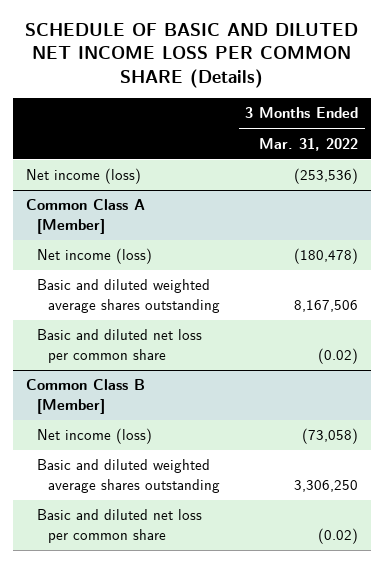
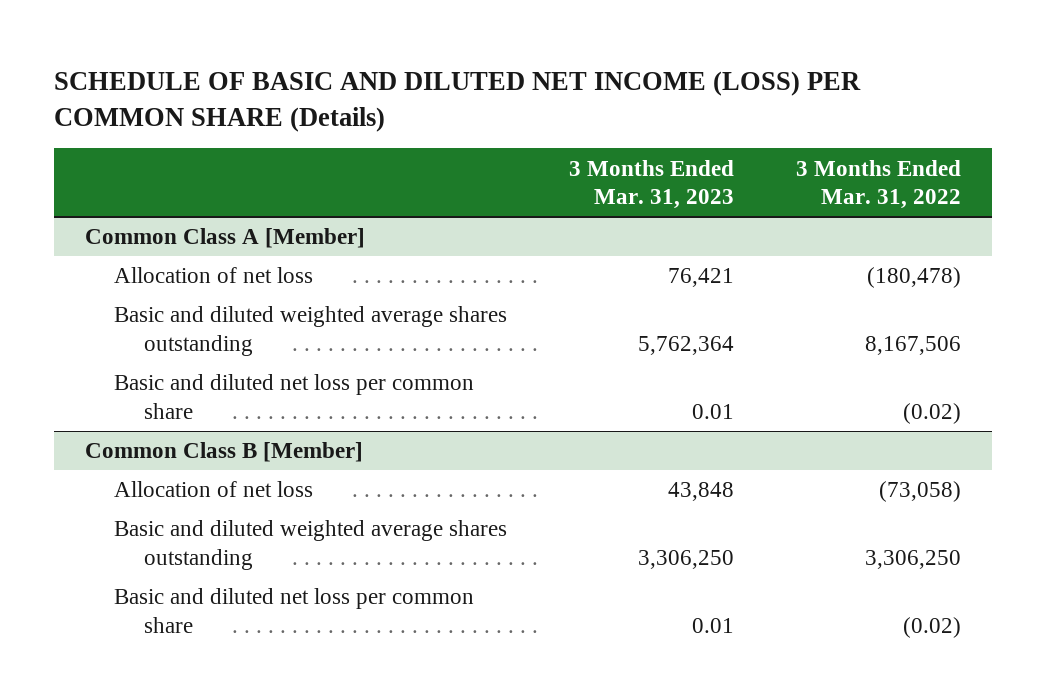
- SCHEDULE OF BASIC AND DILUTED NET INCOME LOSS PER COMMON SHARE (Details)
+ SCHEDULE OF BASIC AND DILUTED NET INCOME (LOSS) PER COMMON SHARE (Details)
- | 3 Months Ended Mar. 31, 2022
+ | 3 Months Ended Mar. 31, 2023 | 3 Months Ended Mar. 31, 2022
- Net income (loss) | (253,536)
@ Common Class A [Member]
- Net income (loss) | (180,478)
+ Allocation of net loss | 76,421 | (180,478)
@ Common Class B [Member]
- Net income (loss) | (73,058)
+ Allocation of net loss | 43,848 | (73,058)

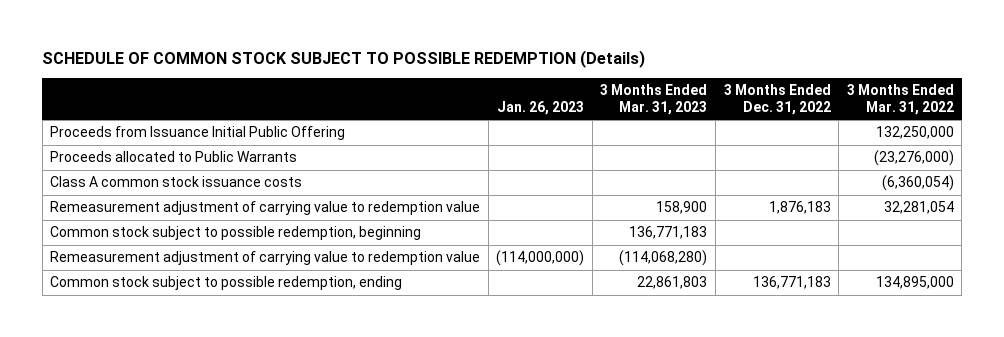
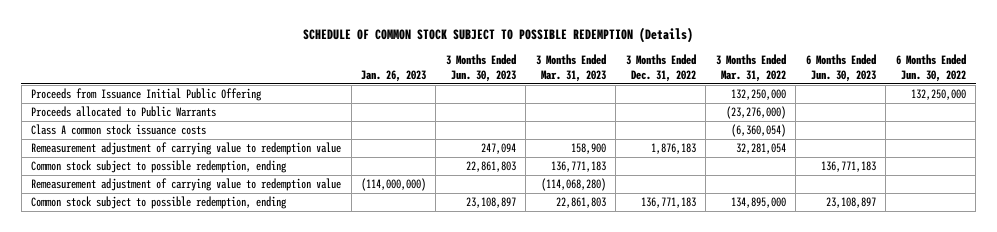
- | Jan. 26, 2023 | 3 Months Ended Mar. 31, 2023 | 3 Months Ended Dec. 31, 2022 | 3 Months Ended Mar. 31, 2022
+ | Jan. 26, 2023 | 3 Months Ended Jun. 30, 2023 | 3 Months Ended Mar. 31, 2023 | 3 Months Ended Dec. 31, 2022 | 3 Months Ended Mar. 31, 2022 | 6 Months Ended Jun. 30, 2023 | 6 Months Ended Jun. 30, 2022
- Common stock subject to possible redemption, beginning | | 136,771,183 | |
+ Common stock subject to possible redemption, ending | | 22,861,803 | 136,771,183 | | | 136,771,183 |

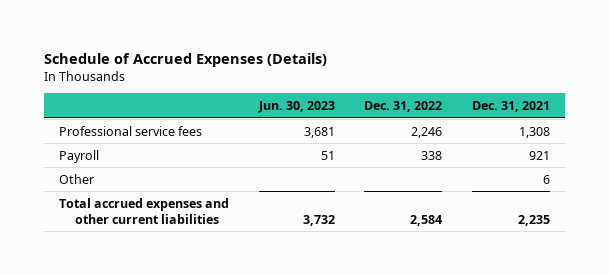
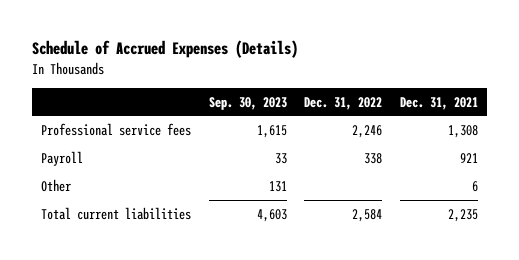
- | Jun. 30, 2023 | Dec. 31, 2022 | Dec. 31, 2021
+ | Sep. 30, 2023 | Dec. 31, 2022 | Dec. 31, 2021
- Total accrued expenses and other current liabilities | 3,732 | 2,584 | 2,235
+ Total current liabilities | 4,603 | 2,584 | 2,235

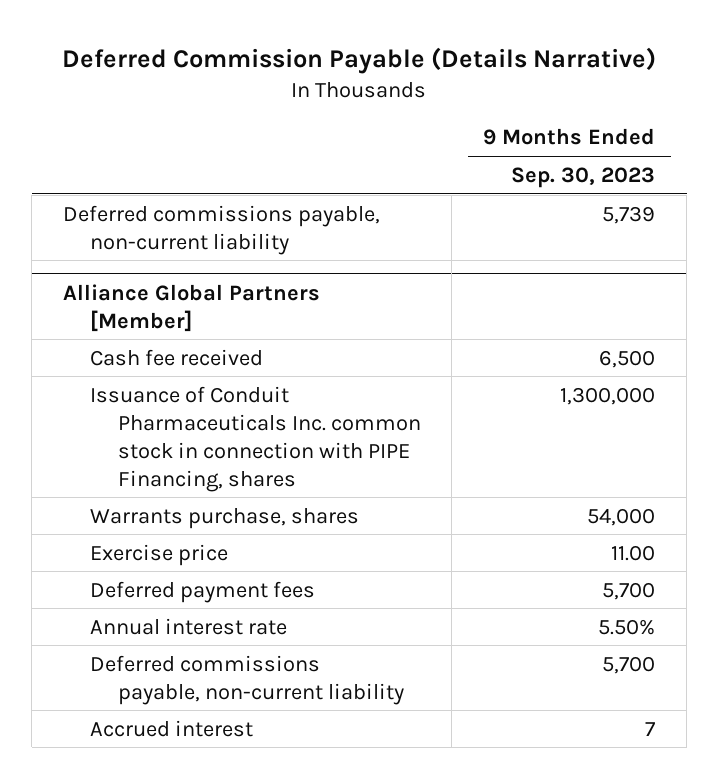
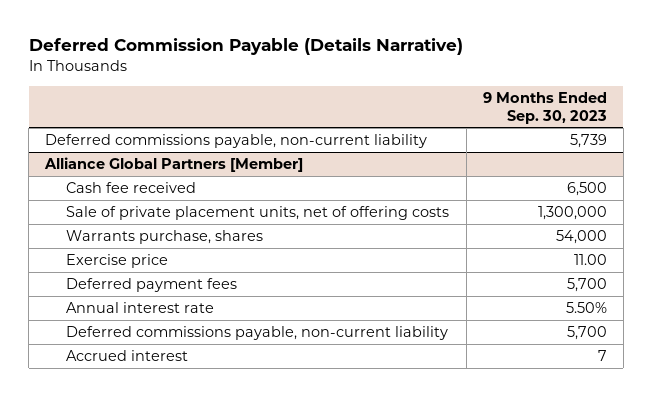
@ Alliance Global Partners [Member]
- Issuance of Conduit Pharmaceuticals Inc. common stock in connection with PIPE Financing, shares | 1,300,000
+ Sale of private placement units, net of offering costs | 1,300,000

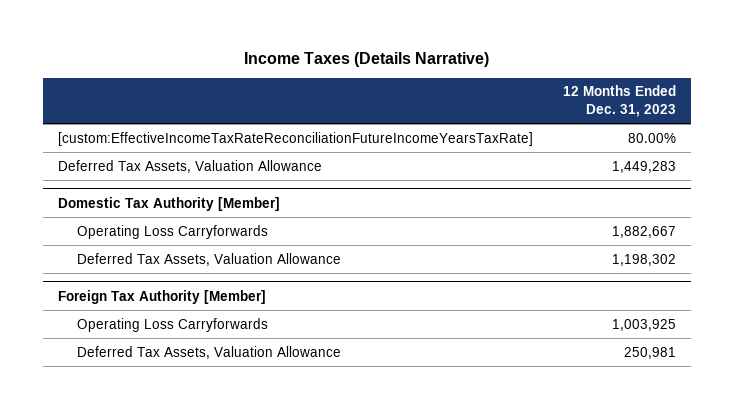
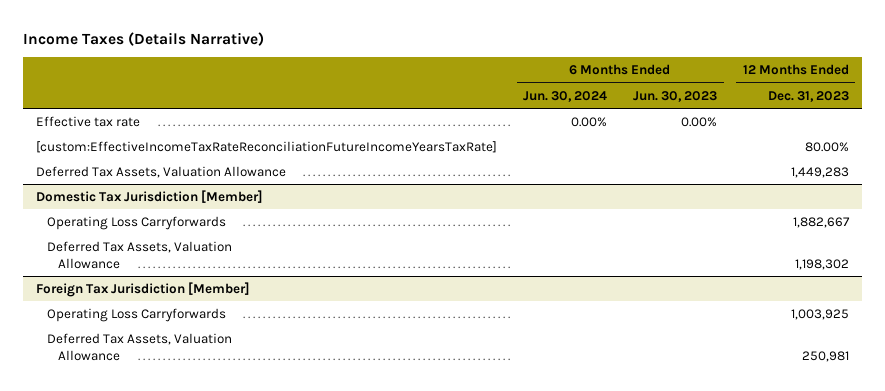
- | 12 Months Ended Dec. 31, 2023
+ | 6 Months Ended Jun. 30, 2024 | 6 Months Ended Jun. 30, 2023 | 12 Months Ended Dec. 31, 2023
+ Effective tax rate | 0.00% | 0.00% |
- Domestic Tax Authority [Member]
+ Domestic Tax Jurisdiction [Member]
- Foreign Tax Authority [Member]
+ Foreign Tax Jurisdiction [Member]

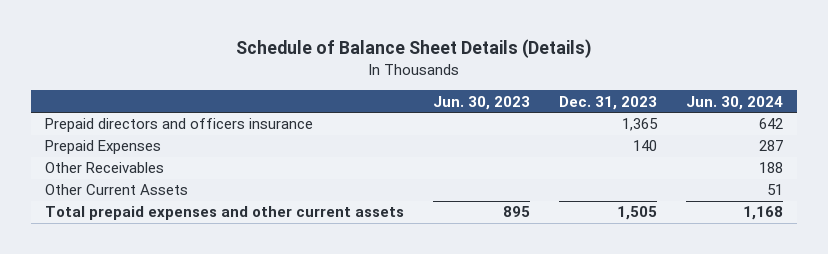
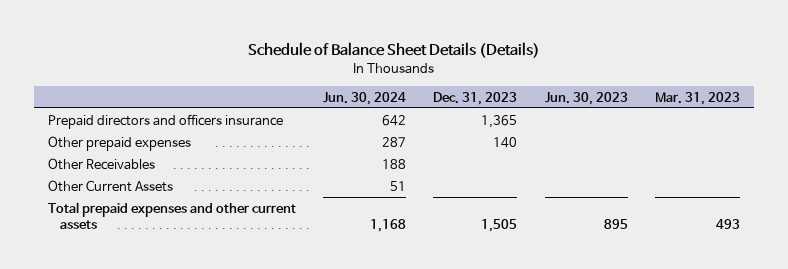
- | Jun. 30, 2023 | Dec. 31, 2023 | Jun. 30, 2024
+ | Jun. 30, 2024 | Dec. 31, 2023 | Jun. 30, 2023 | Mar. 31, 2023
- Prepaid Expenses | | 140 | 287
+ Other prepaid expenses | 287 | 140 | |

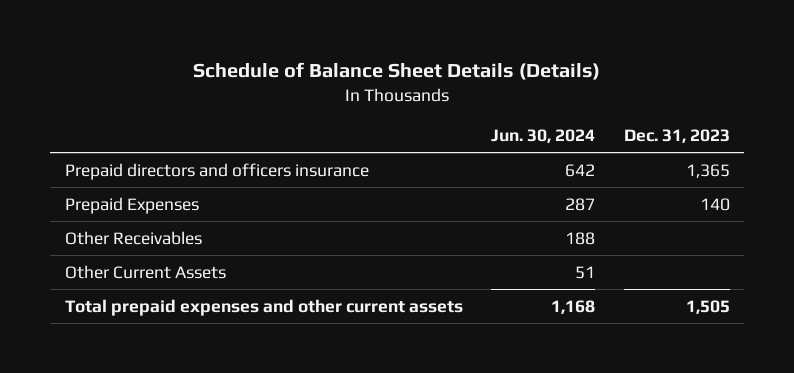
- | Jun. 30, 2024 | Dec. 31, 2023 | Jun. 30, 2023 | Mar. 31, 2023
+ | Jun. 30, 2024 | Dec. 31, 2023
- Other prepaid expenses | 287 | 140 | |
+ Prepaid Expenses | 287 | 140

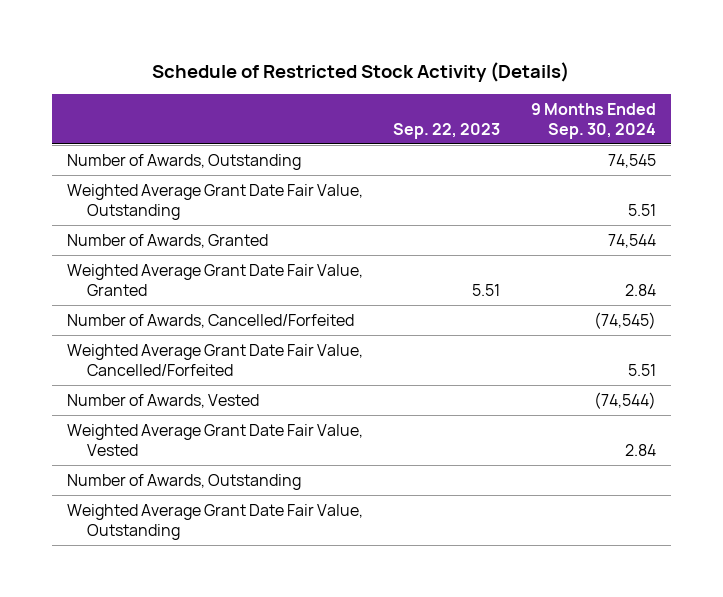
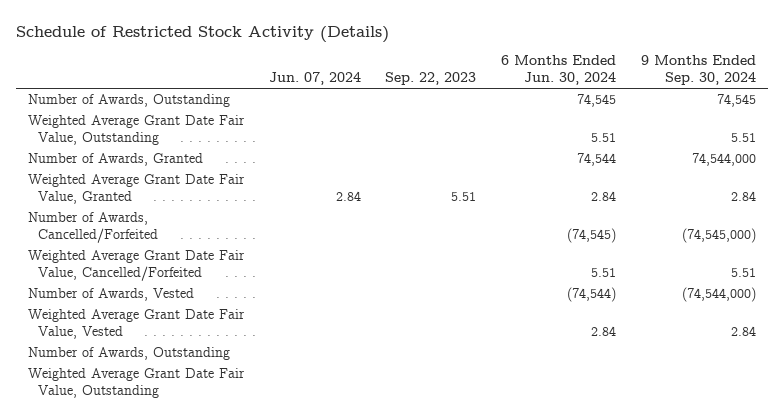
- | Sep. 22, 2023 | 9 Months Ended Sep. 30, 2024
+ | Jun. 07, 2024 | Sep. 22, 2023 | 6 Months Ended Jun. 30, 2024 | 9 Months Ended Sep. 30, 2024
- Number of Awards, Granted | | 74,544
+ Number of Awards, Granted | | | 74,544 | 74,544,000
- Number of Awards, Cancelled/Forfeited | | (74,545)
+ Number of Awards, Cancelled/Forfeited | | | (74,545) | (74,545,000)
- Number of Awards, Vested | | (74,544)
+ Number of Awards, Vested | | | (74,544) | (74,544,000)

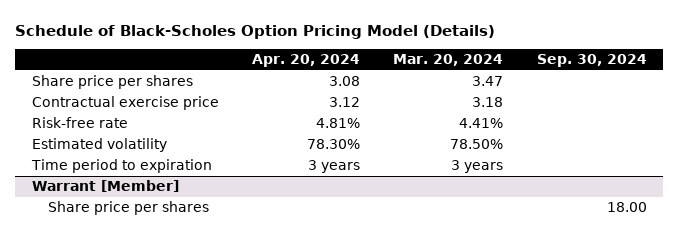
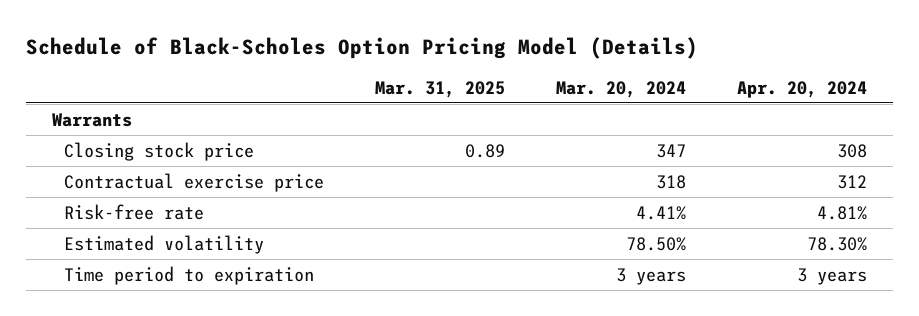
- | Apr. 20, 2024 | Mar. 20, 2024 | Sep. 30, 2024
+ | Mar. 31, 2025 | Mar. 20, 2024 | Apr. 20, 2024
- Share price per shares | 3.08 | 3.47 |
- Contractual exercise price | 3.12 | 3.18 |
+ Warrants
+ Closing stock price | 0.89 | 347 | 308
+ Contractual exercise price | | 318 | 312
- Warrant [Member]
- Share price per shares | | | 18.00

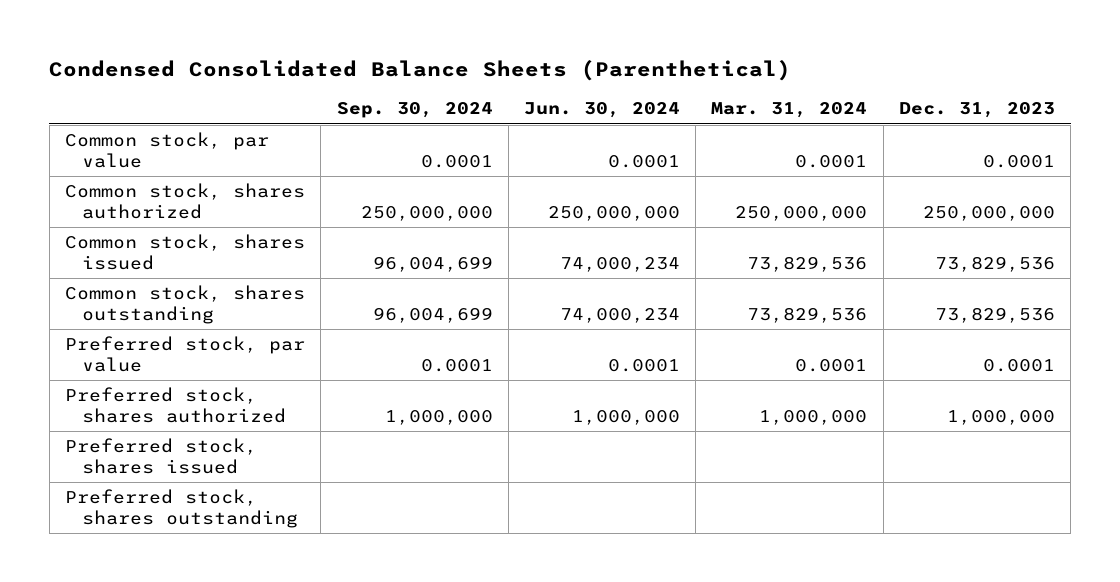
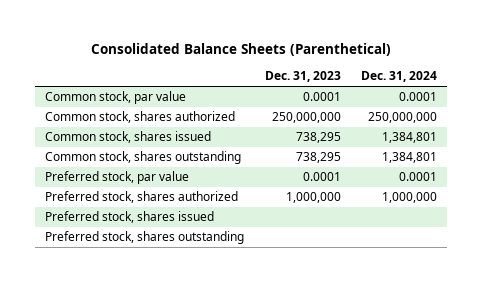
- Condensed Consolidated Balance Sheets (Parenthetical)
+ Consolidated Balance Sheets (Parenthetical)
- | Sep. 30, 2024 | Jun. 30, 2024 | Mar. 31, 2024 | Dec. 31, 2023
+ | Dec. 31, 2023 | Dec. 31, 2024
- Common stock, shares issued | 96,004,699 | 74,000,234 | 73,829,536 | 73,829,536
- Common stock, shares outstanding | 96,004,699 | 74,000,234 | 73,829,536 | 73,829,536
+ Common stock, shares issued | 738,295 | 1,384,801
+ Common stock, shares outstanding | 738,295 | 1,384,801

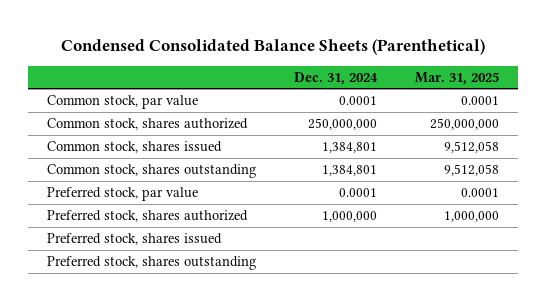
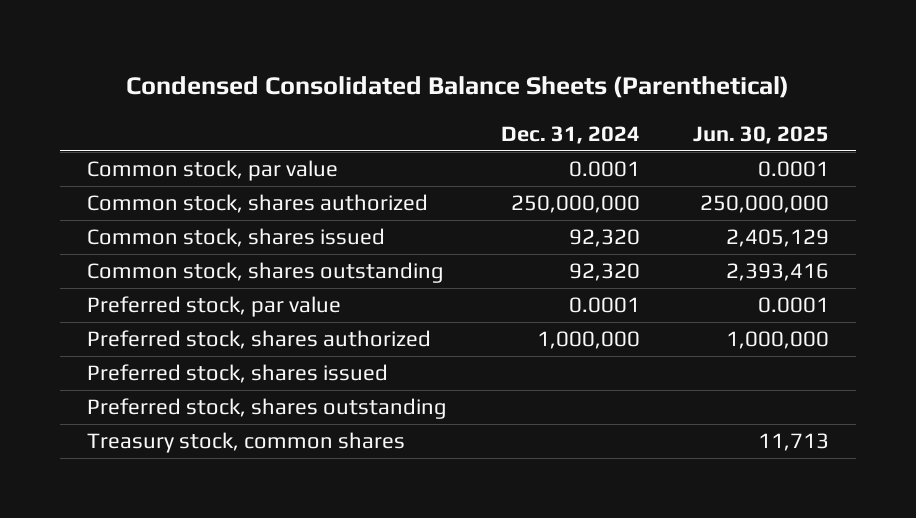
- | Dec. 31, 2024 | Mar. 31, 2025
+ | Dec. 31, 2024 | Jun. 30, 2025
- Common stock, shares issued | 1,384,801 | 9,512,058
- Common stock, shares outstanding | 1,384,801 | 9,512,058
+ Common stock, shares issued | 92,320 | 2,405,129
+ Common stock, shares outstanding | 92,320 | 2,393,416
+ Treasury stock, common shares | | 11,713

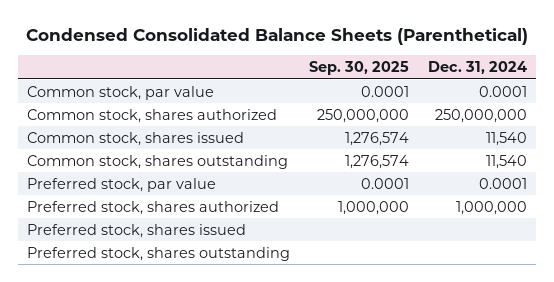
- | Dec. 31, 2024 | Jun. 30, 2025
+ | Sep. 30, 2025 | Dec. 31, 2024
- Common stock, shares issued | 92,320 | 2,405,129
- Common stock, shares outstanding | 92,320 | 2,393,416
+ Common stock, shares issued | 1,276,574 | 11,540
+ Common stock, shares outstanding | 1,276,574 | 11,540
- Treasury stock, common shares | | 11,713

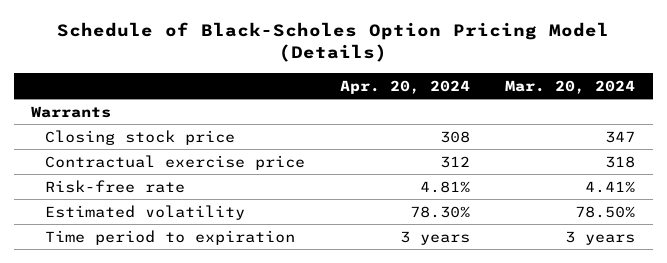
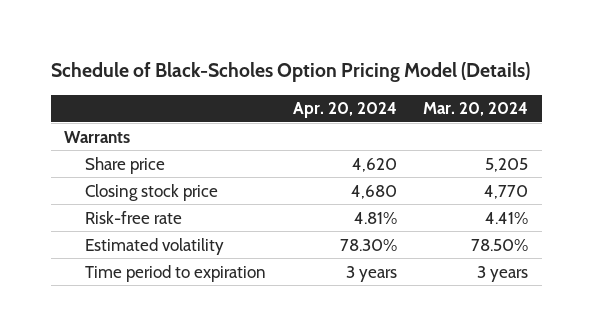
- Closing stock price | 308 | 347
- Contractual exercise price | 312 | 318
+ Share price | 4,620 | 5,205
+ Closing stock price | 4,680 | 4,770

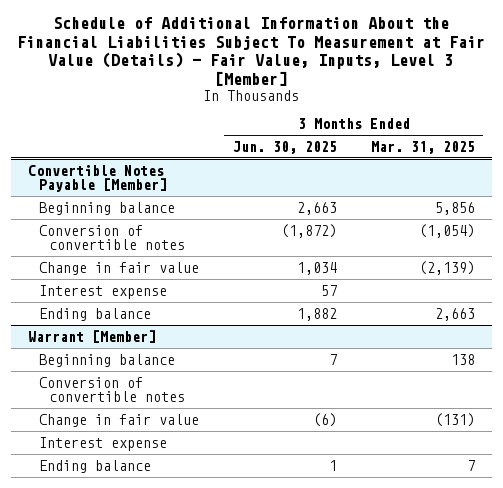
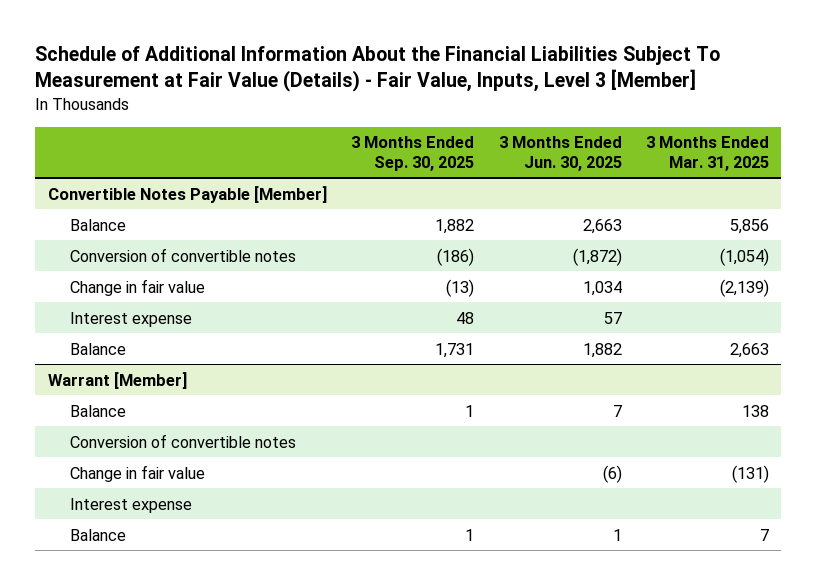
- | 3 Months Ended Jun. 30, 2025 | 3 Months Ended Mar. 31, 2025
+ | 3 Months Ended Sep. 30, 2025 | 3 Months Ended Jun. 30, 2025 | 3 Months Ended Mar. 31, 2025
@ Convertible Notes Payable [Member]
- Beginning balance | 2,663 | 5,856
+ Balance | 1,882 | 2,663 | 5,856
- Ending balance | 1,882 | 2,663
+ Balance | 1,731 | 1,882 | 2,663
@ Warrant [Member]
- Beginning balance | 7 | 138
+ Balance | 1 | 7 | 138
- Ending balance | 1 | 7
+ Balance | 1 | 1 | 7

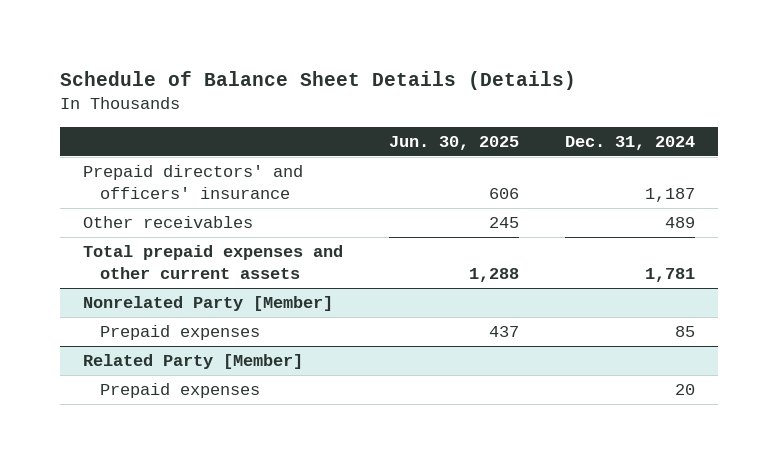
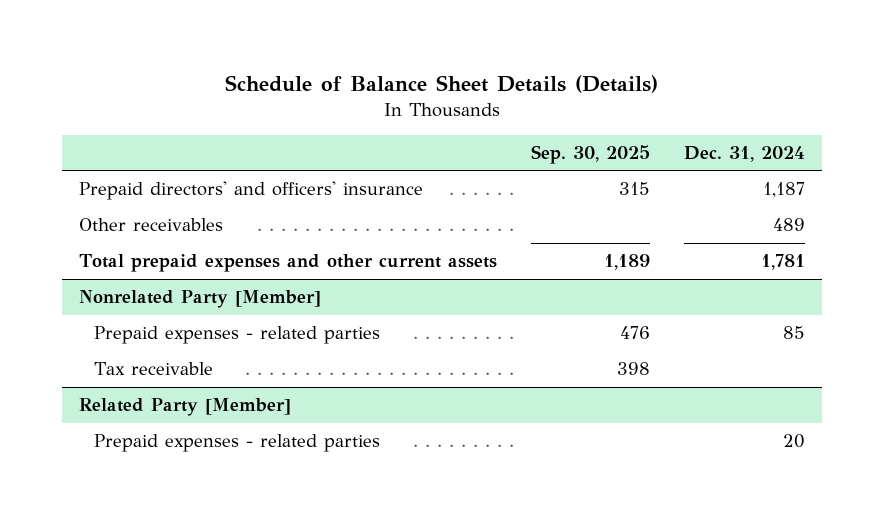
- | Jun. 30, 2025 | Dec. 31, 2024
+ | Sep. 30, 2025 | Dec. 31, 2024
@ Nonrelated Party [Member]
- Prepaid expenses | 437 | 85
+ Prepaid expenses - related parties | 476 | 85
+ Tax receivable | 398 |
@ Related Party [Member]
- Prepaid expenses | | 20
+ Prepaid expenses - related parties | | 20

